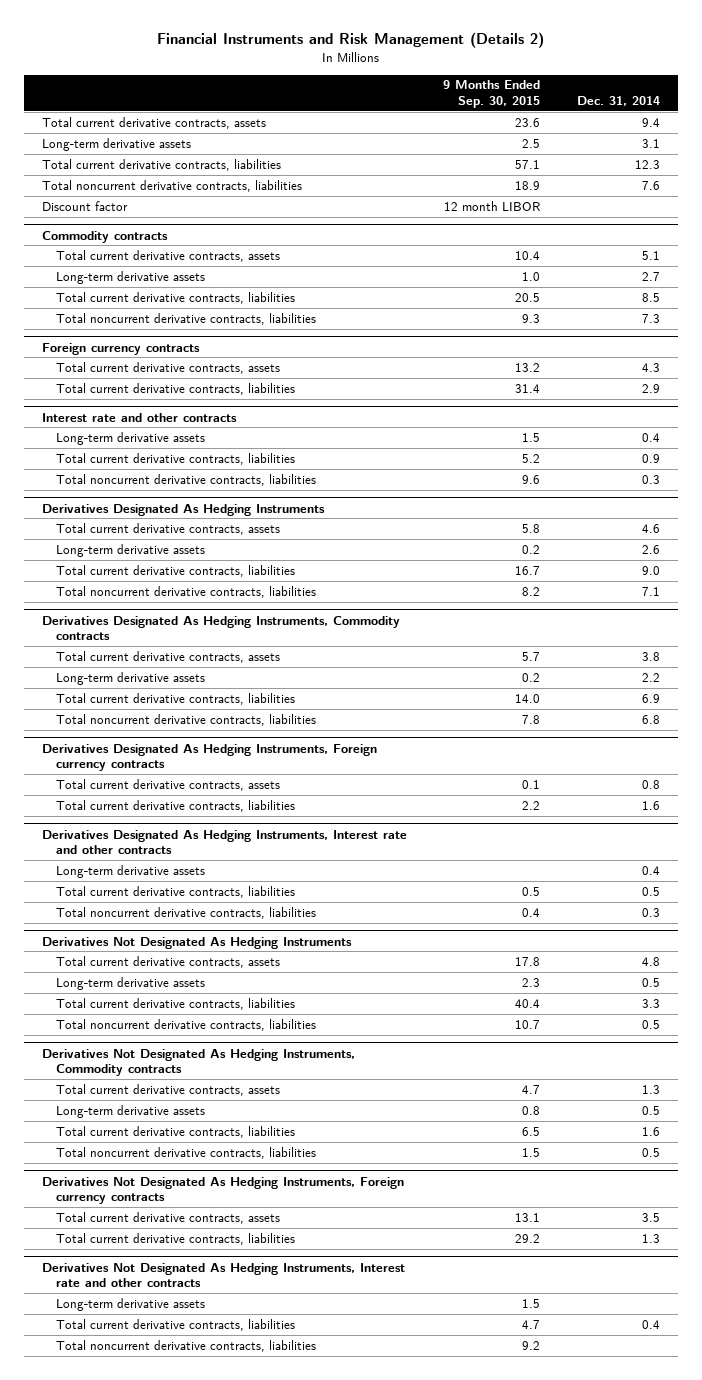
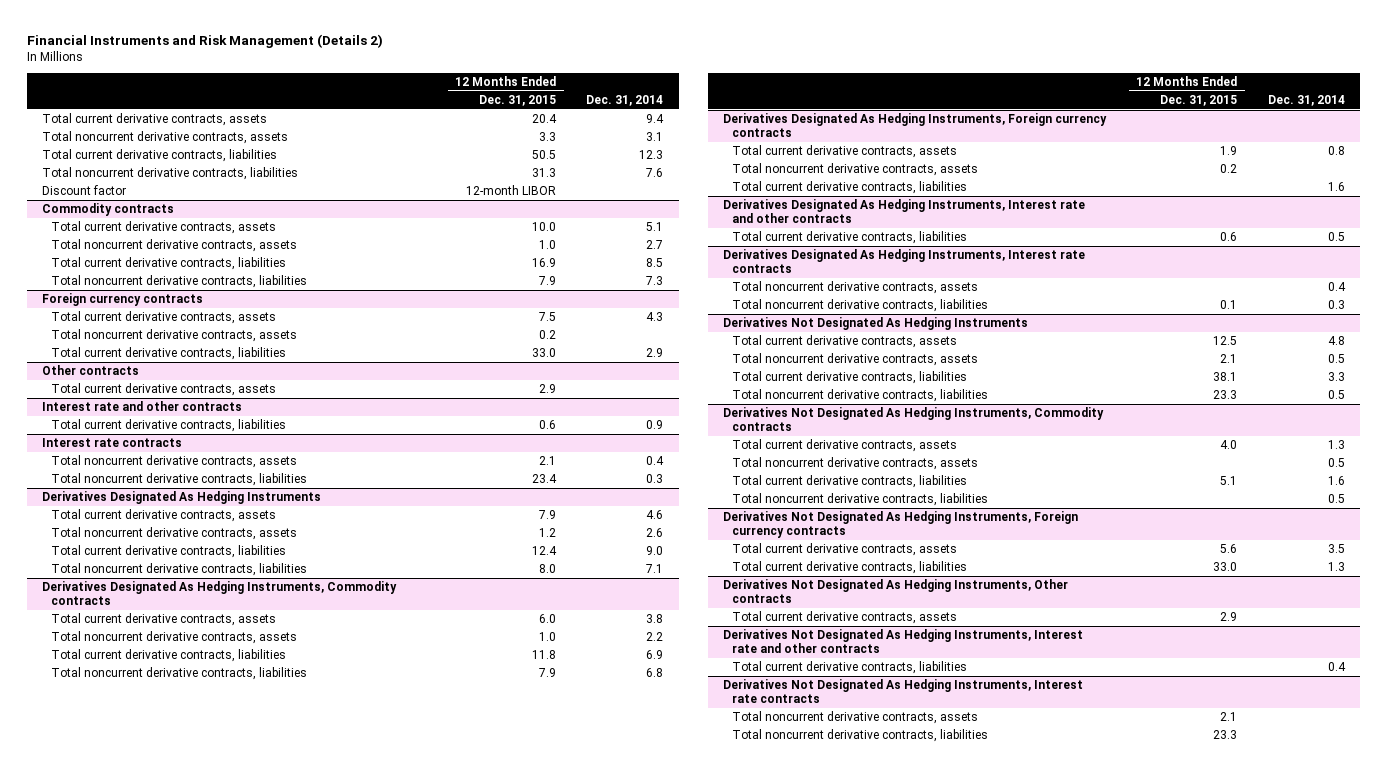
- | 9 Months Ended Sep. 30, 2015 | Dec. 31, 2014
+ | 12 Months Ended Dec. 31, 2015 | Dec. 31, 2014
- Long-term derivative assets | 2.5 | 3.1
+ Total noncurrent derivative contracts, assets | 3.3 | 3.1
@ Commodity contracts
- Long-term derivative assets | 1.0 | 2.7
+ Total noncurrent derivative contracts, assets | 1.0 | 2.7
@ Foreign currency contracts
+ Total noncurrent derivative contracts, assets | 0.2 |
+ Other contracts
+ Total current derivative contracts, assets | 2.9 |
@ Interest rate and other contracts
- Long-term derivative assets | 1.5 | 0.4
+ Interest rate contracts
+ Total noncurrent derivative contracts, assets | 2.1 | 0.4
@ Derivatives Designated As Hedging Instruments
- Long-term derivative assets | 0.2 | 2.6
+ Total noncurrent derivative contracts, assets | 1.2 | 2.6
@ Derivatives Designated As Hedging Instruments, Commodity contracts
- Long-term derivative assets | 0.2 | 2.2
+ Total noncurrent derivative contracts, assets | 1.0 | 2.2
@ Derivatives Designated As Hedging Instruments, Foreign currency contracts
+ Total noncurrent derivative contracts, assets | 0.2 |
@ Derivatives Designated As Hedging Instruments, Interest rate and other contracts
- Long-term derivative assets | | 0.4
+ Derivatives Designated As Hedging Instruments, Interest rate contracts
+ Total noncurrent derivative contracts, assets | | 0.4
@ Derivatives Not Designated As Hedging Instruments
- Long-term derivative assets | 2.3 | 0.5
+ Total noncurrent derivative contracts, assets | 2.1 | 0.5
@ Derivatives Not Designated As Hedging Instruments, Commodity contracts
- Long-term derivative assets | 0.8 | 0.5
+ Total noncurrent derivative contracts, assets | | 0.5
+ Derivatives Not Designated As Hedging Instruments, Other contracts
+ Total current derivative contracts, assets | 2.9 |
@ Derivatives Not Designated As Hedging Instruments, Interest rate and other contracts
- Long-term derivative assets | 1.5 |
+ Derivatives Not Designated As Hedging Instruments, Interest rate contracts
+ Total noncurrent derivative contracts, assets | 2.1 |

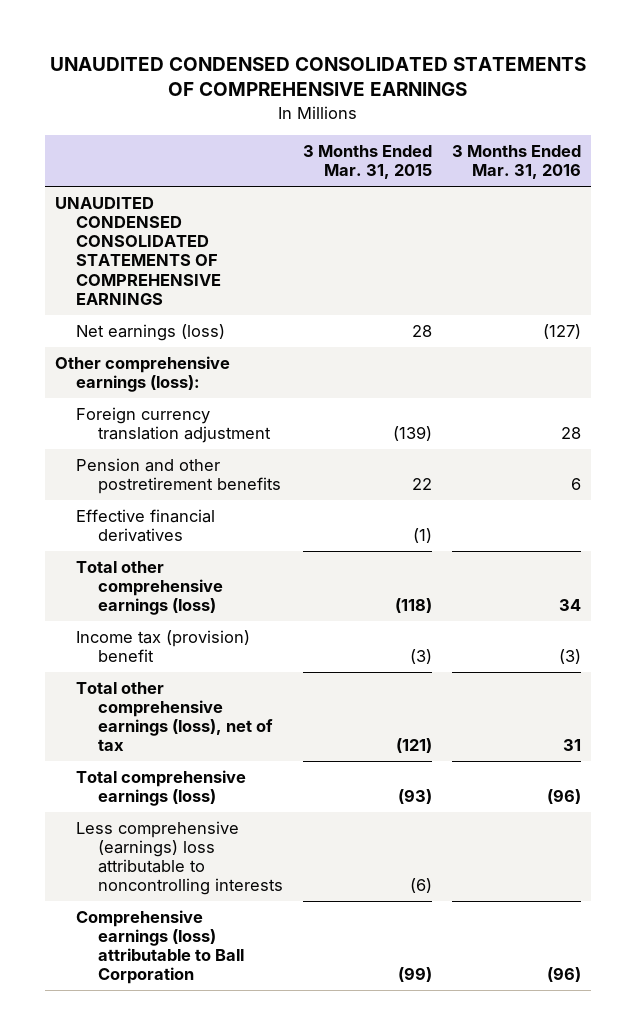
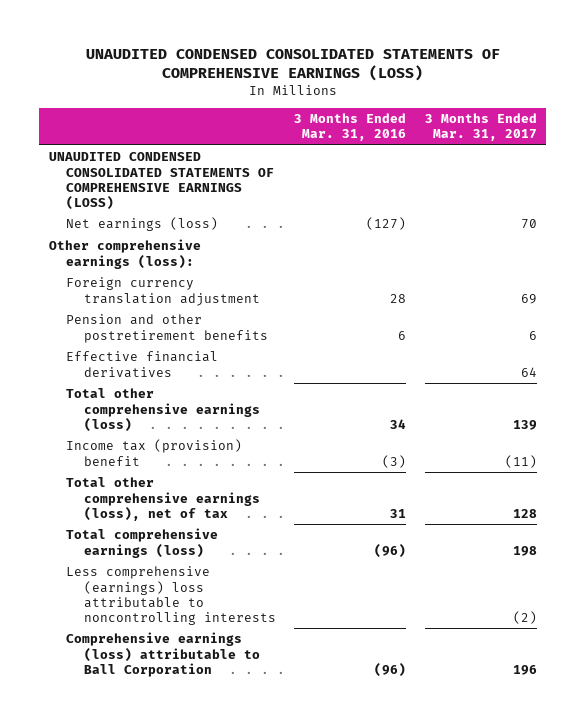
- UNAUDITED CONDENSED CONSOLIDATED STATEMENTS OF COMPREHENSIVE EARNINGS
+ UNAUDITED CONDENSED CONSOLIDATED STATEMENTS OF COMPREHENSIVE EARNINGS (LOSS)
- | 3 Months Ended Mar. 31, 2015 | 3 Months Ended Mar. 31, 2016
+ | 3 Months Ended Mar. 31, 2016 | 3 Months Ended Mar. 31, 2017
- UNAUDITED CONDENSED CONSOLIDATED STATEMENTS OF COMPREHENSIVE EARNINGS
+ UNAUDITED CONDENSED CONSOLIDATED STATEMENTS OF COMPREHENSIVE EARNINGS (LOSS)

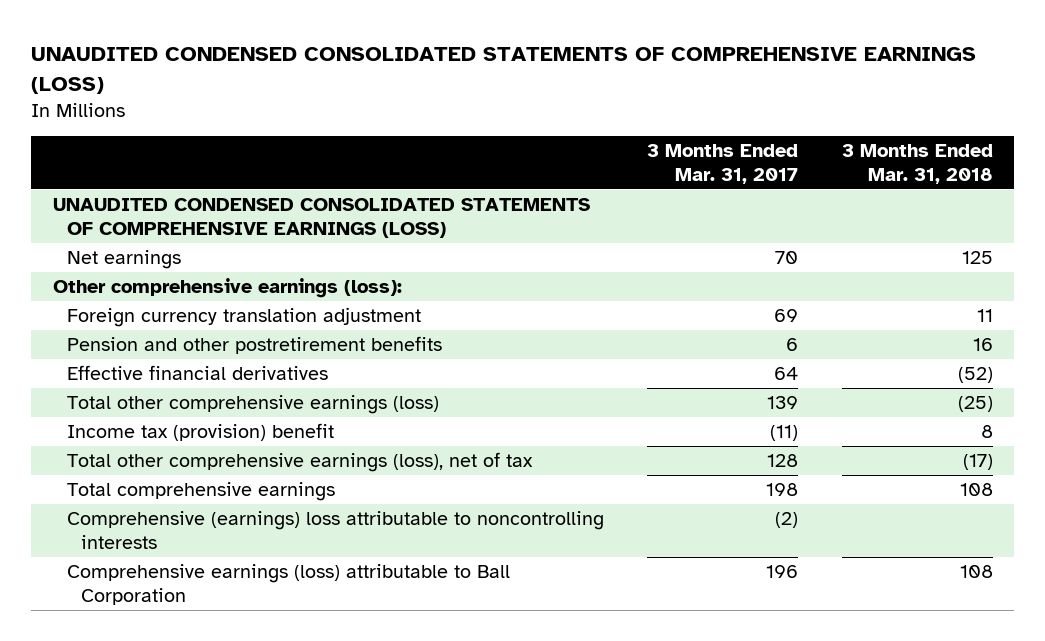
- | 3 Months Ended Mar. 31, 2016 | 3 Months Ended Mar. 31, 2017
+ | 3 Months Ended Mar. 31, 2017 | 3 Months Ended Mar. 31, 2018
- Net earnings (loss) | (127) | 70
+ Net earnings | 70 | 125
- Total comprehensive earnings (loss) | (96) | 198
- Less comprehensive (earnings) loss attributable to noncontrolling interests | | (2)
+ Total comprehensive earnings | 198 | 108
+ Comprehensive (earnings) loss attributable to noncontrolling interests | (2) |

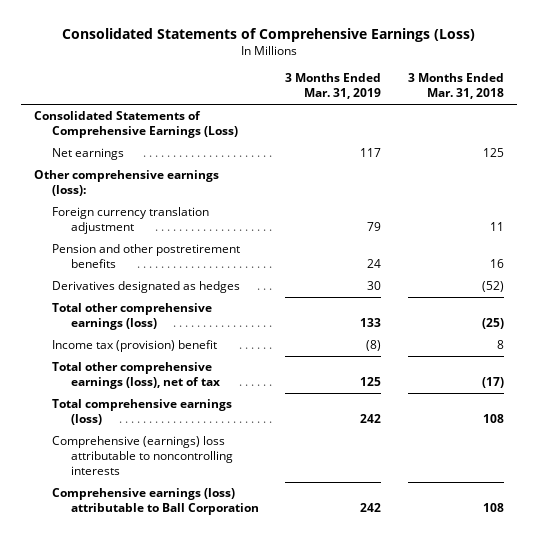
- UNAUDITED CONDENSED CONSOLIDATED STATEMENTS OF COMPREHENSIVE EARNINGS (LOSS)
+ Consolidated Statements of Comprehensive Earnings (Loss)
- | 3 Months Ended Mar. 31, 2017 | 3 Months Ended Mar. 31, 2018
+ | 3 Months Ended Mar. 31, 2019 | 3 Months Ended Mar. 31, 2018
- UNAUDITED CONDENSED CONSOLIDATED STATEMENTS OF COMPREHENSIVE EARNINGS (LOSS)
+ Consolidated Statements of Comprehensive Earnings (Loss)
- Effective financial derivatives | 64 | (52)
+ Derivatives designated as hedges | 30 | (52)
- Total comprehensive earnings | 198 | 108
+ Total comprehensive earnings (loss) | 242 | 108

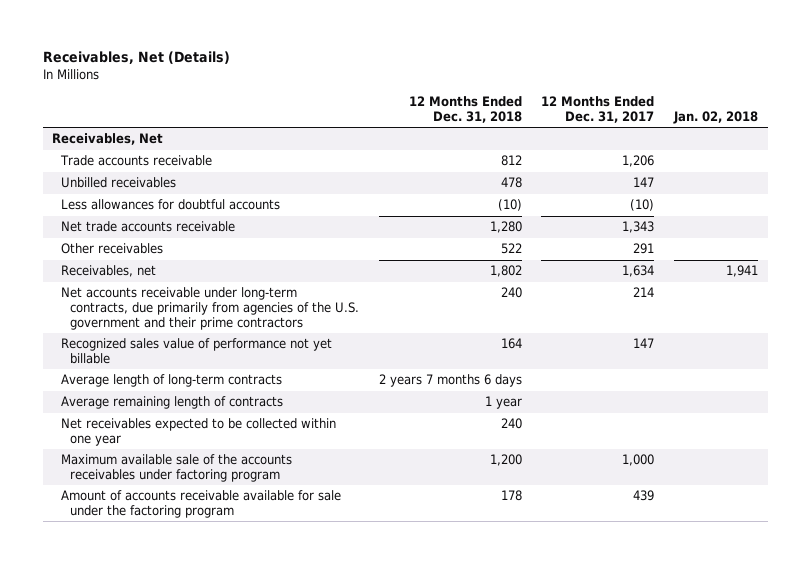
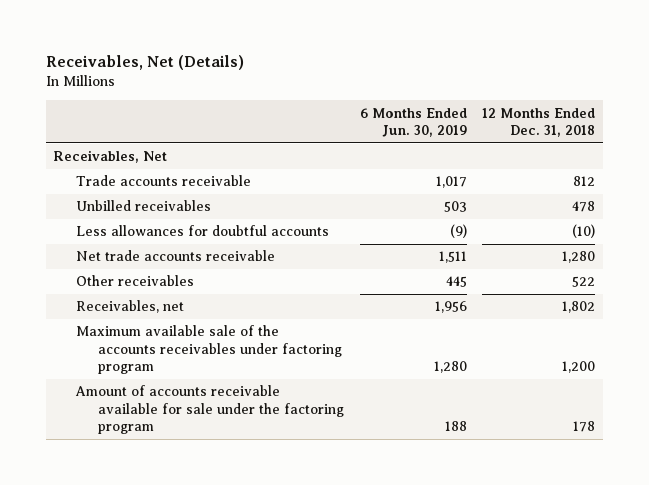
- | 12 Months Ended Dec. 31, 2018 | 12 Months Ended Dec. 31, 2017 | Jan. 02, 2018
+ | 6 Months Ended Jun. 30, 2019 | 12 Months Ended Dec. 31, 2018
- Net accounts receivable under long-term contracts, due primarily from agencies of the U.S. government and their prime contractors | 240 | 214 |
- Recognized sales value of performance not yet billable | 164 | 147 |
- Average length of long-term contracts | 2 years 7 months 6 days | |
- Average remaining length of contracts | 1 year | |
- Net receivables expected to be collected within one year | 240 | |

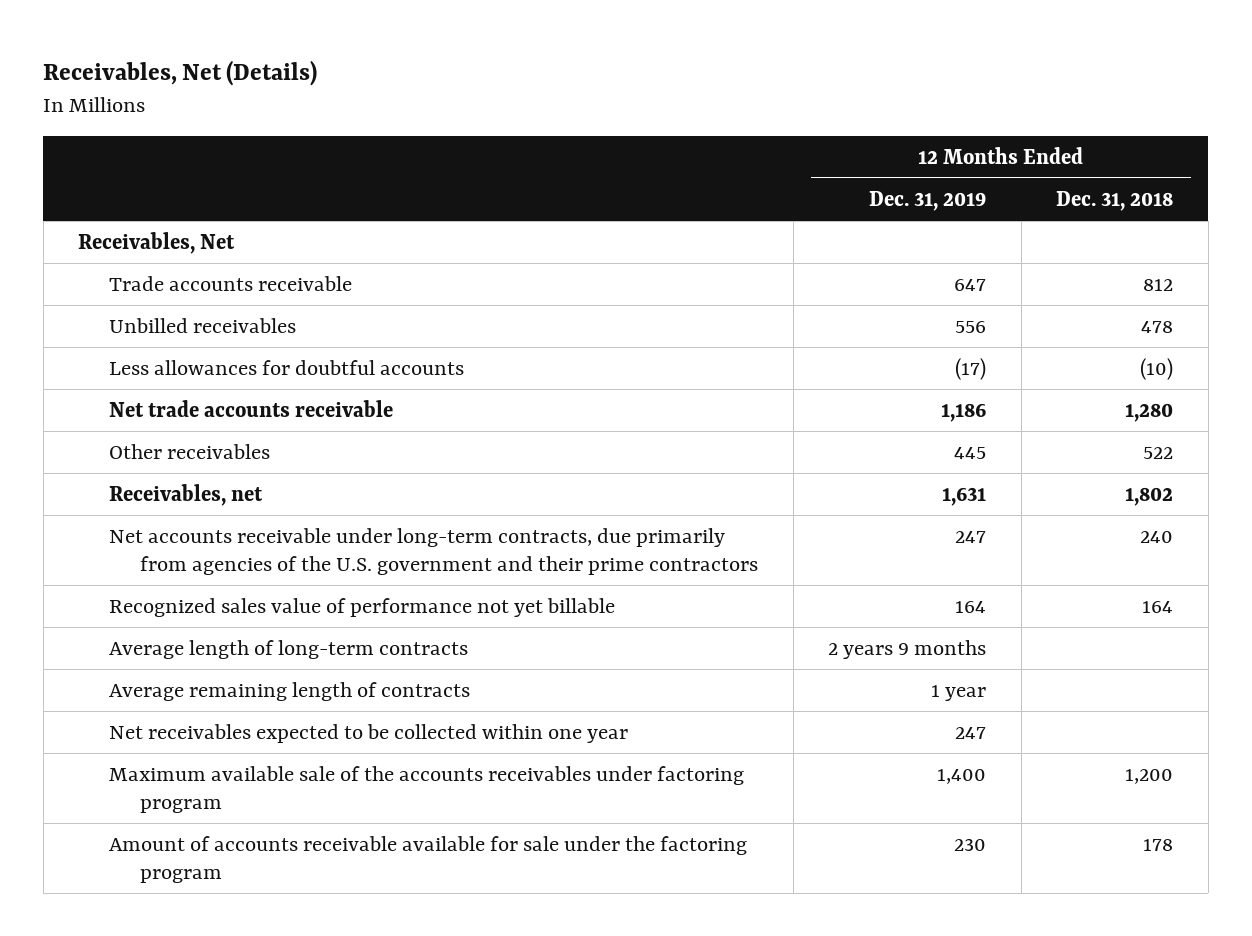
- | 6 Months Ended Jun. 30, 2019 | 12 Months Ended Dec. 31, 2018
+ | 12 Months Ended Dec. 31, 2019 | 12 Months Ended Dec. 31, 2018
+ Net accounts receivable under long-term contracts, due primarily from agencies of the U.S. government and their prime contractors | 247 | 240
+ Recognized sales value of performance not yet billable | 164 | 164
+ Average length of long-term contracts | 2 years 9 months |
+ Average remaining length of contracts | 1 year |
+ Net receivables expected to be collected within one year | 247 |

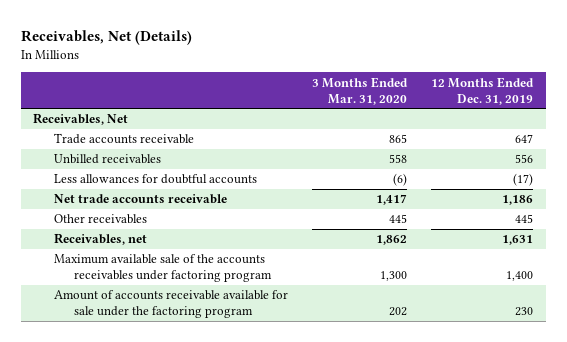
- | 12 Months Ended Dec. 31, 2019 | 12 Months Ended Dec. 31, 2018
+ | 3 Months Ended Mar. 31, 2020 | 12 Months Ended Dec. 31, 2019
- Net accounts receivable under long-term contracts, due primarily from agencies of the U.S. government and their prime contractors | 247 | 240
- Recognized sales value of performance not yet billable | 164 | 164
- Average length of long-term contracts | 2 years 9 months |
- Average remaining length of contracts | 1 year |
- Net receivables expected to be collected within one year | 247 |

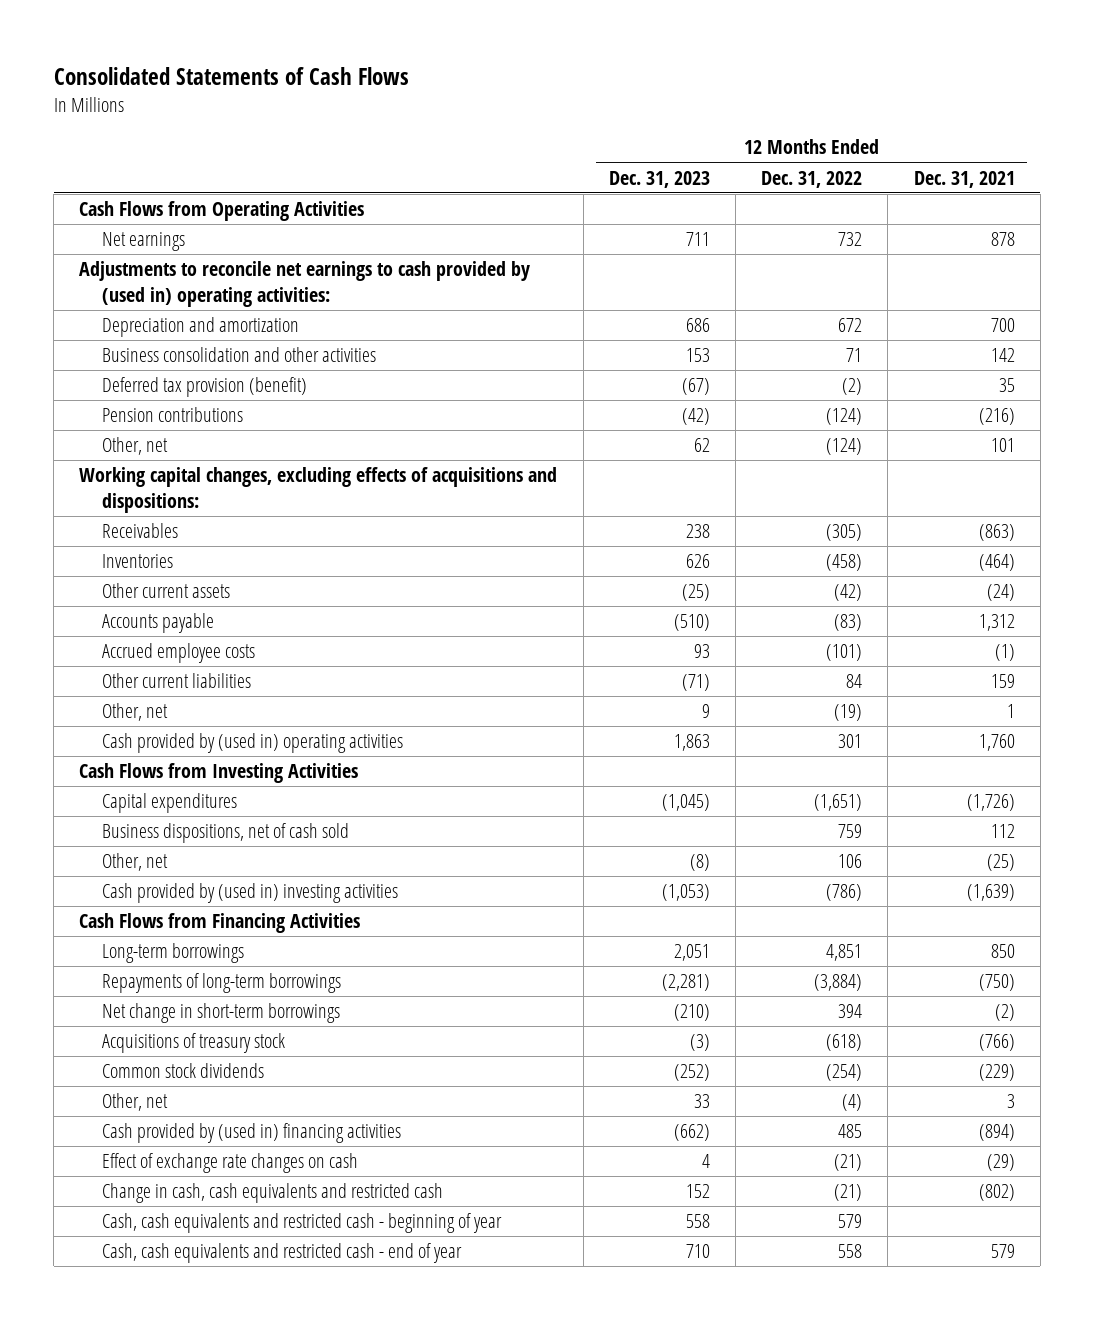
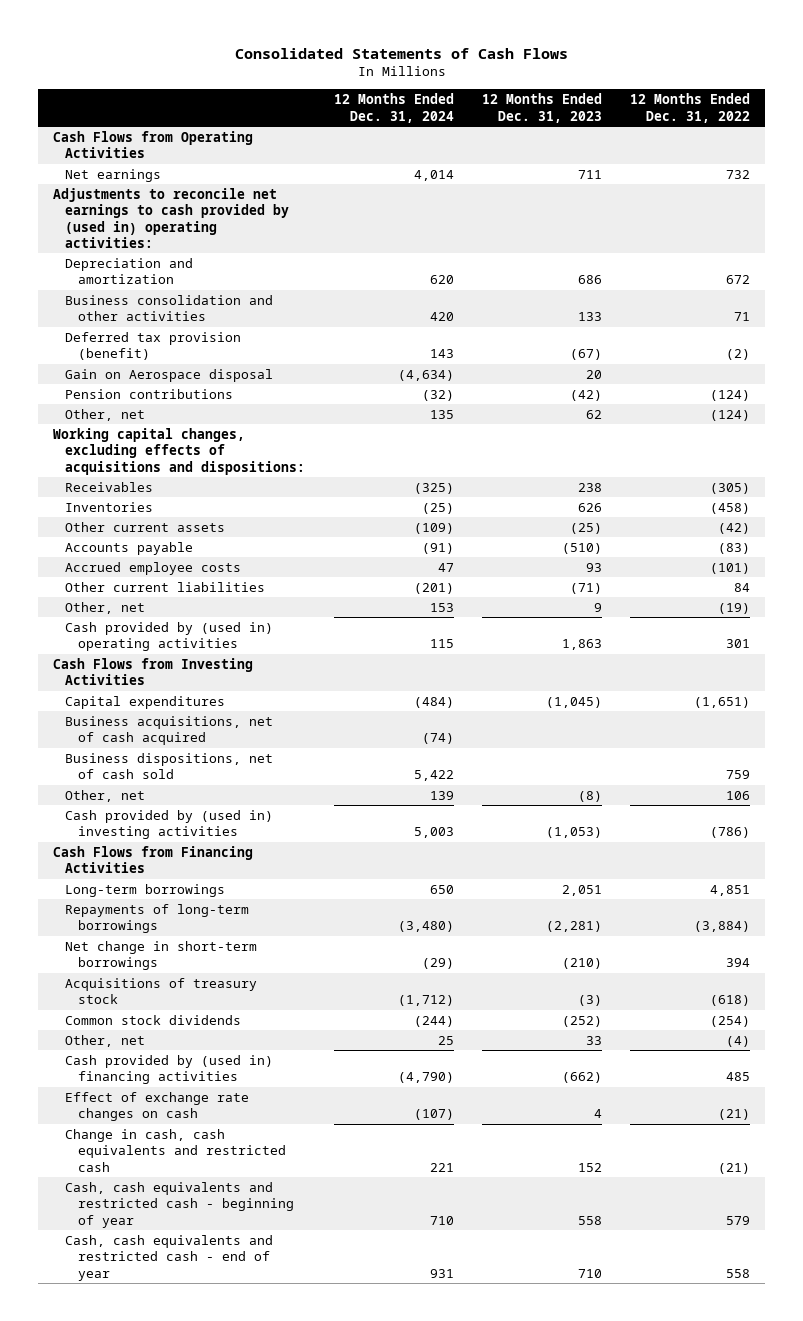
- | 12 Months Ended Dec. 31, 2023 | 12 Months Ended Dec. 31, 2022 | 12 Months Ended Dec. 31, 2021
+ | 12 Months Ended Dec. 31, 2024 | 12 Months Ended Dec. 31, 2023 | 12 Months Ended Dec. 31, 2022
- Business consolidation and other activities | 153 | 71 | 142
+ Business consolidation and other activities | 420 | 133 | 71
+ Gain on Aerospace disposal | (4,634) | 20 |
+ Business acquisitions, net of cash acquired | (74) | |

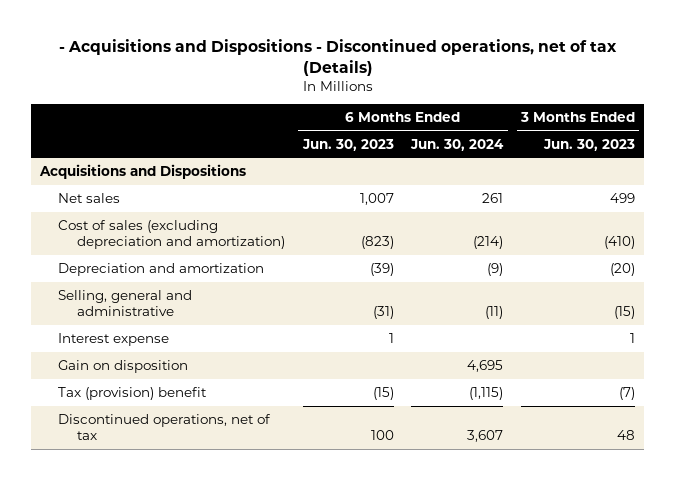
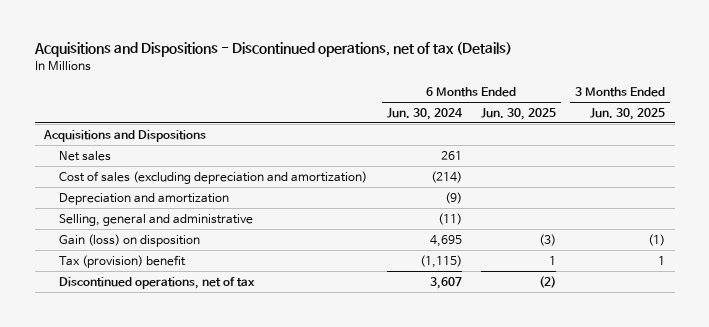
- - Acquisitions and Dispositions - Discontinued operations, net of tax (Details)
+ Acquisitions and Dispositions - Discontinued operations, net of tax (Details)
- | 6 Months Ended Jun. 30, 2023 | 6 Months Ended Jun. 30, 2024 | 3 Months Ended Jun. 30, 2023
+ | 6 Months Ended Jun. 30, 2024 | 6 Months Ended Jun. 30, 2025 | 3 Months Ended Jun. 30, 2025
- Interest expense | 1 | | 1
- Gain on disposition | | 4,695 |
+ Gain (loss) on disposition | 4,695 | (3) | (1)

